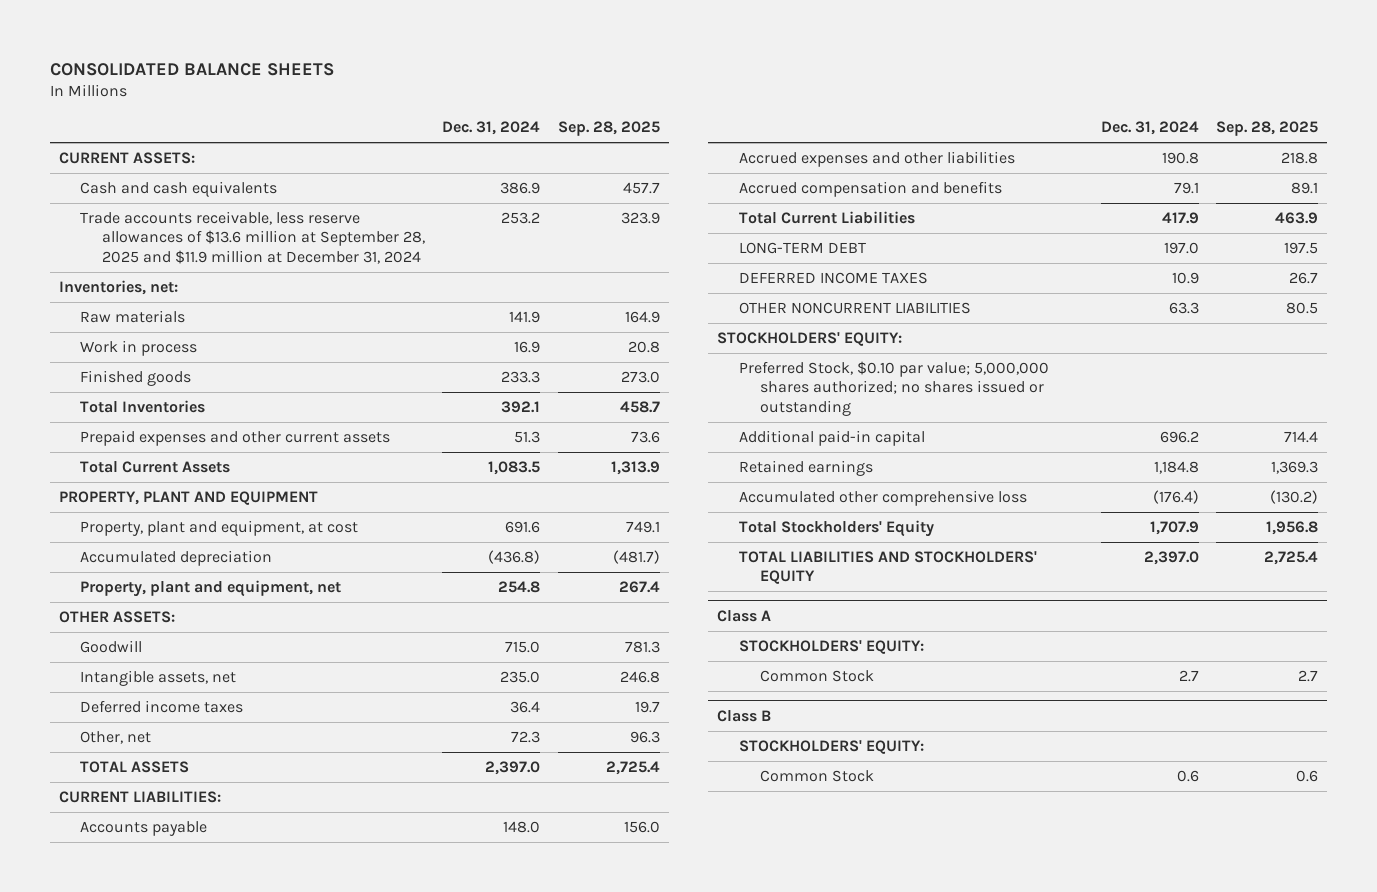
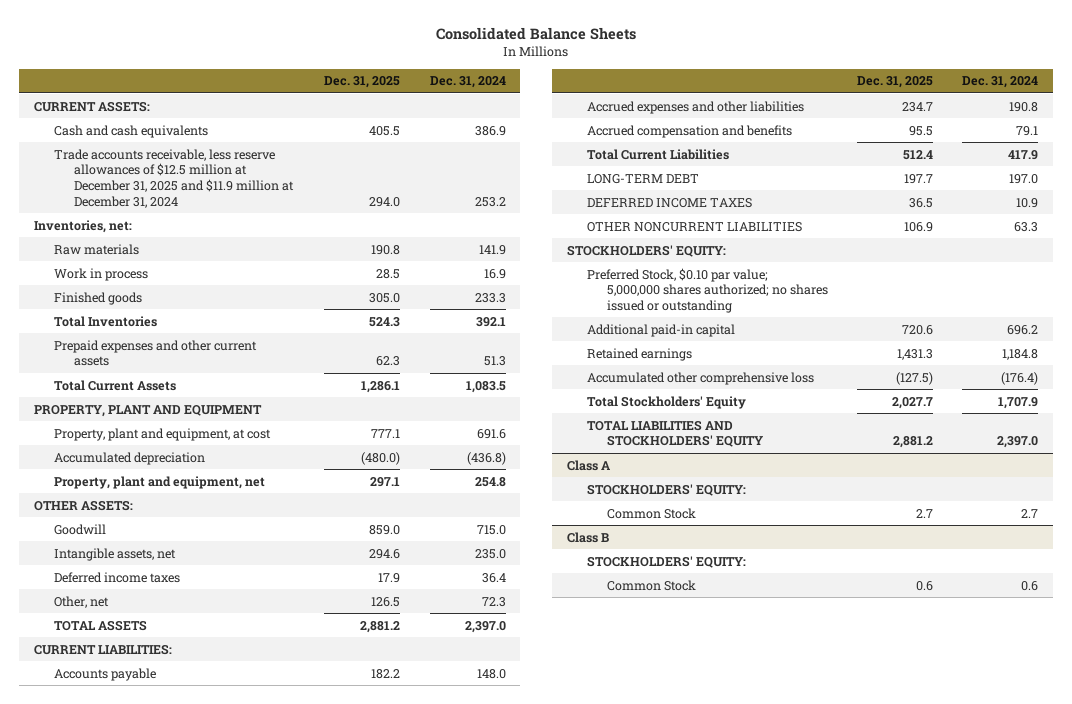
- CONSOLIDATED BALANCE SHEETS
+ Consolidated Balance Sheets
- | Dec. 31, 2024 | Sep. 28, 2025
+ | Dec. 31, 2025 | Dec. 31, 2024
- Trade accounts receivable, less reserve allowances of $13.6 million at September 28, 2025 and $11.9 million at December 31, 2024 | 253.2 | 323.9
+ Trade accounts receivable, less reserve allowances of $12.5 million at December 31, 2025 and $11.9 million at December 31, 2024 | 294.0 | 253.2

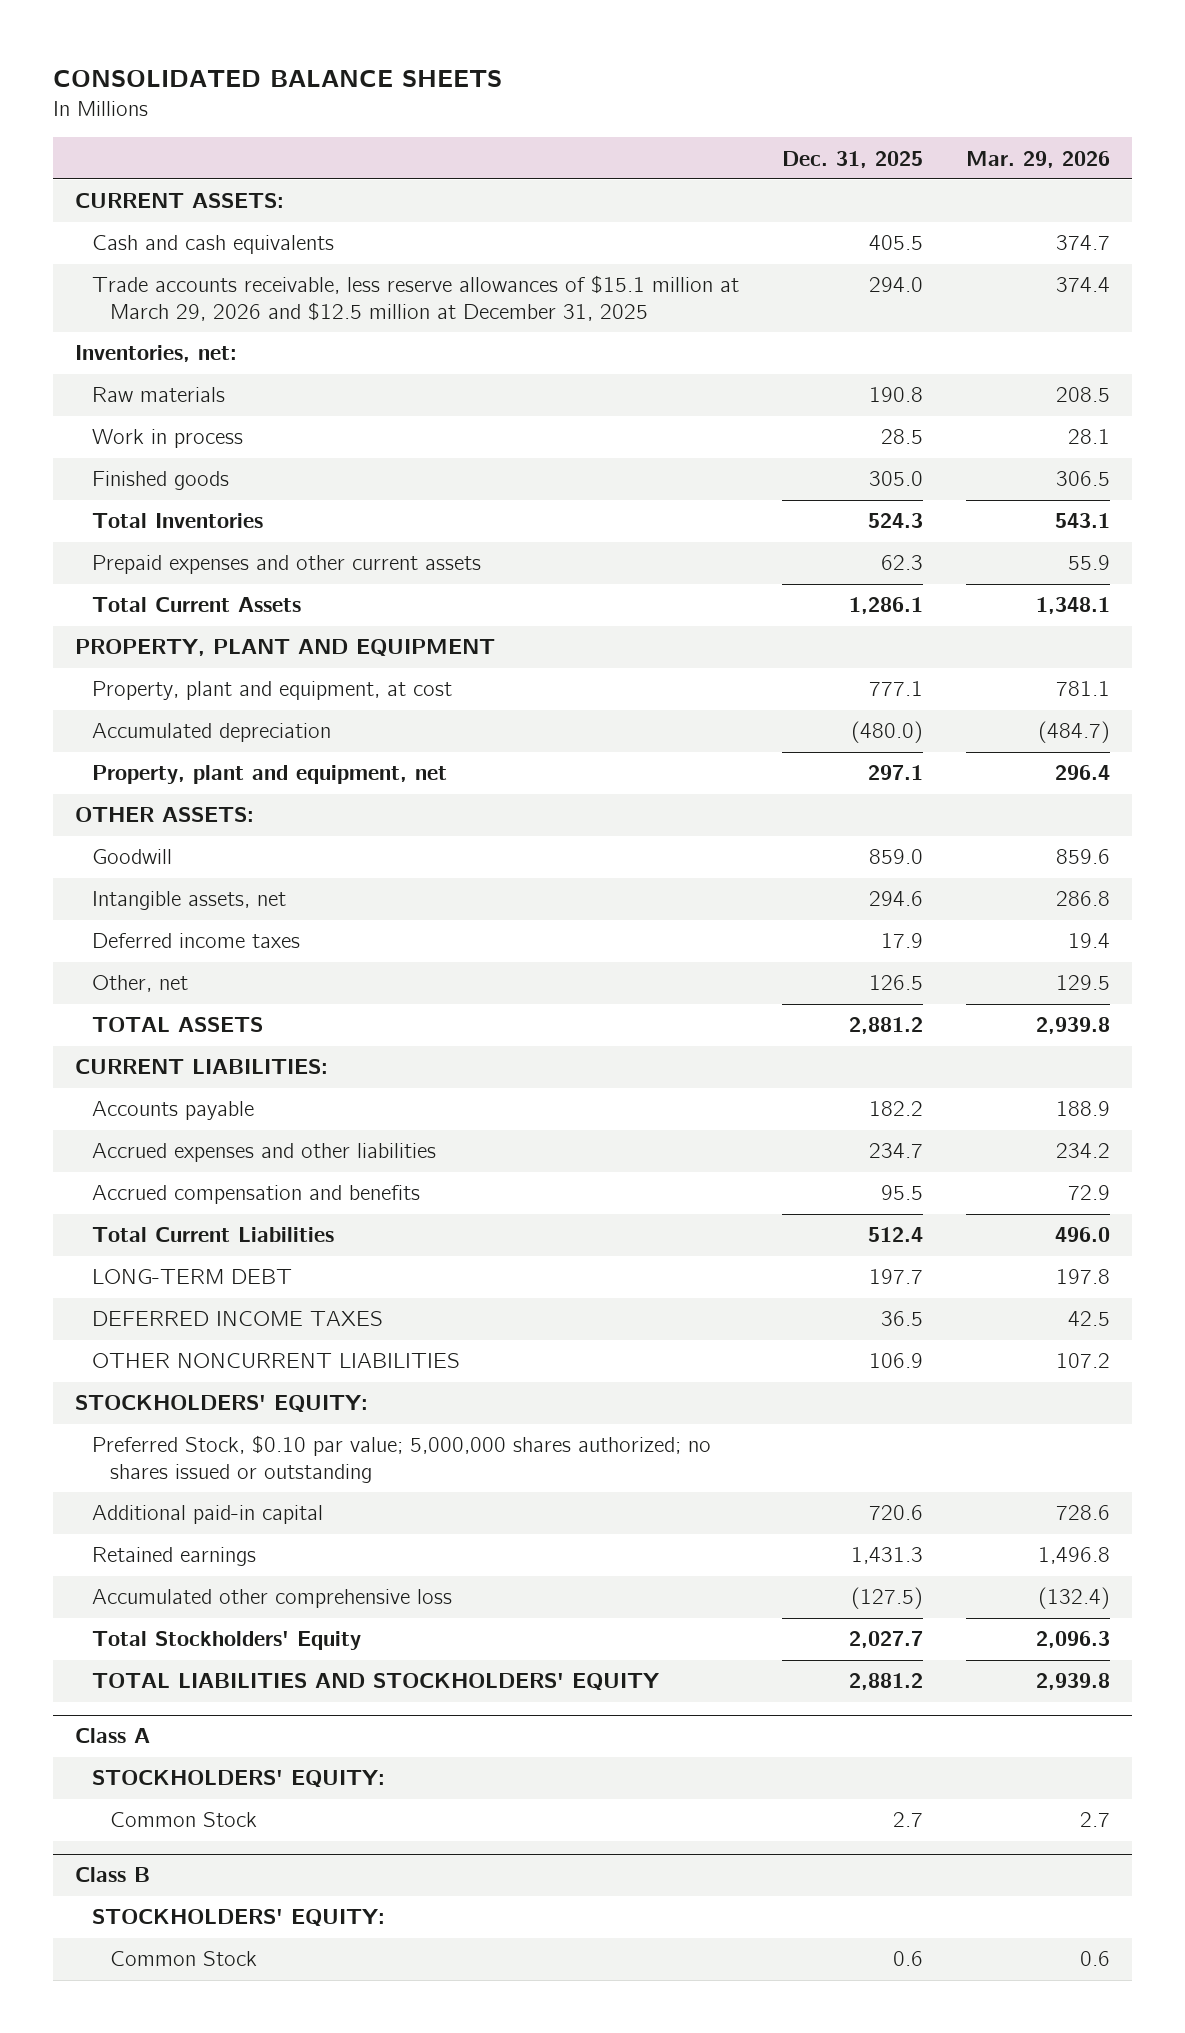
- Consolidated Balance Sheets
+ CONSOLIDATED BALANCE SHEETS
- | Dec. 31, 2025 | Dec. 31, 2024
+ | Dec. 31, 2025 | Mar. 29, 2026
- Trade accounts receivable, less reserve allowances of $12.5 million at December 31, 2025 and $11.9 million at December 31, 2024 | 294.0 | 253.2
+ Trade accounts receivable, less reserve allowances of $15.1 million at March 29, 2026 and $12.5 million at December 31, 2025 | 294.0 | 374.4

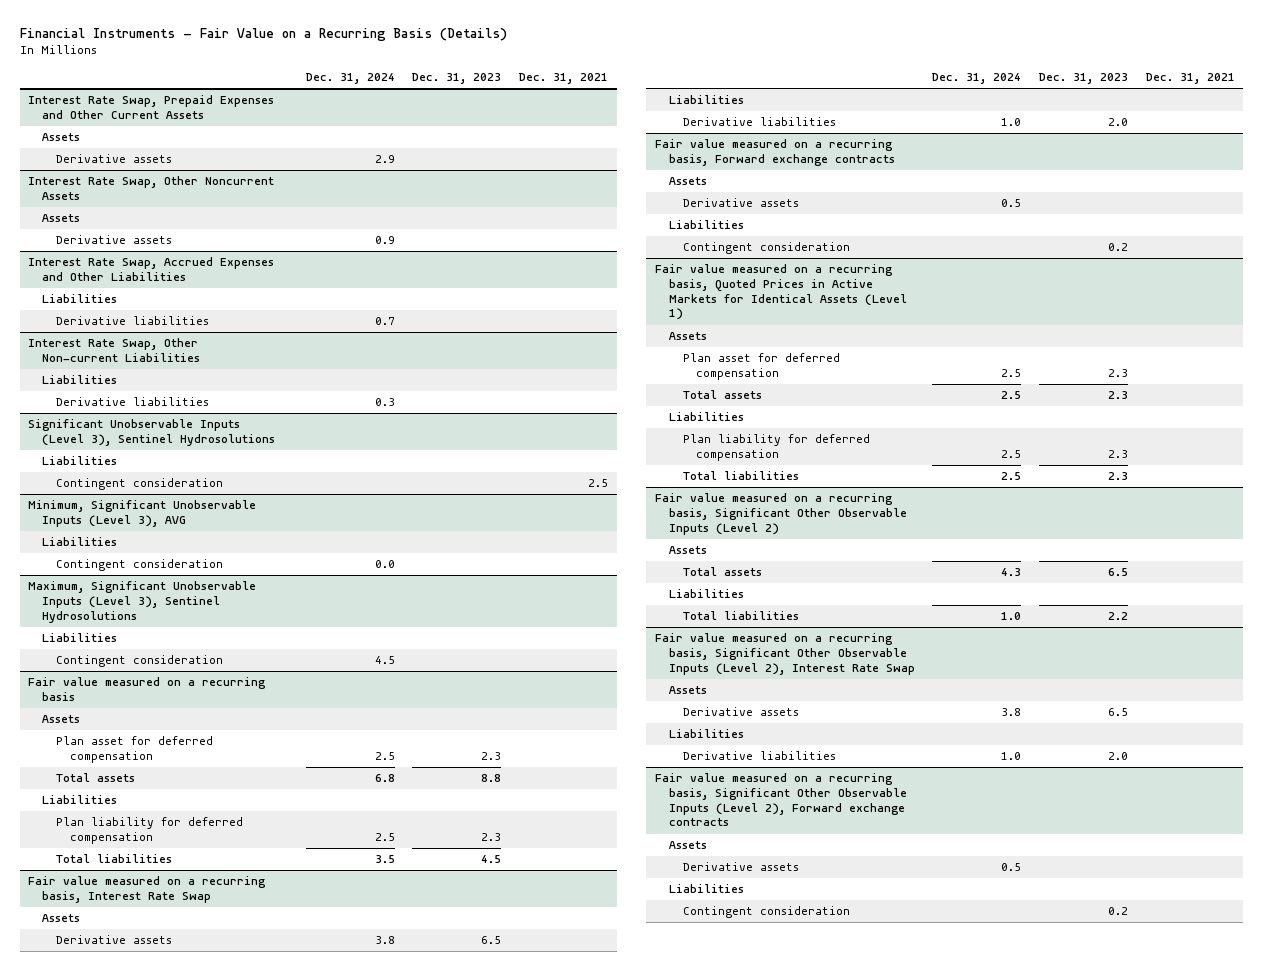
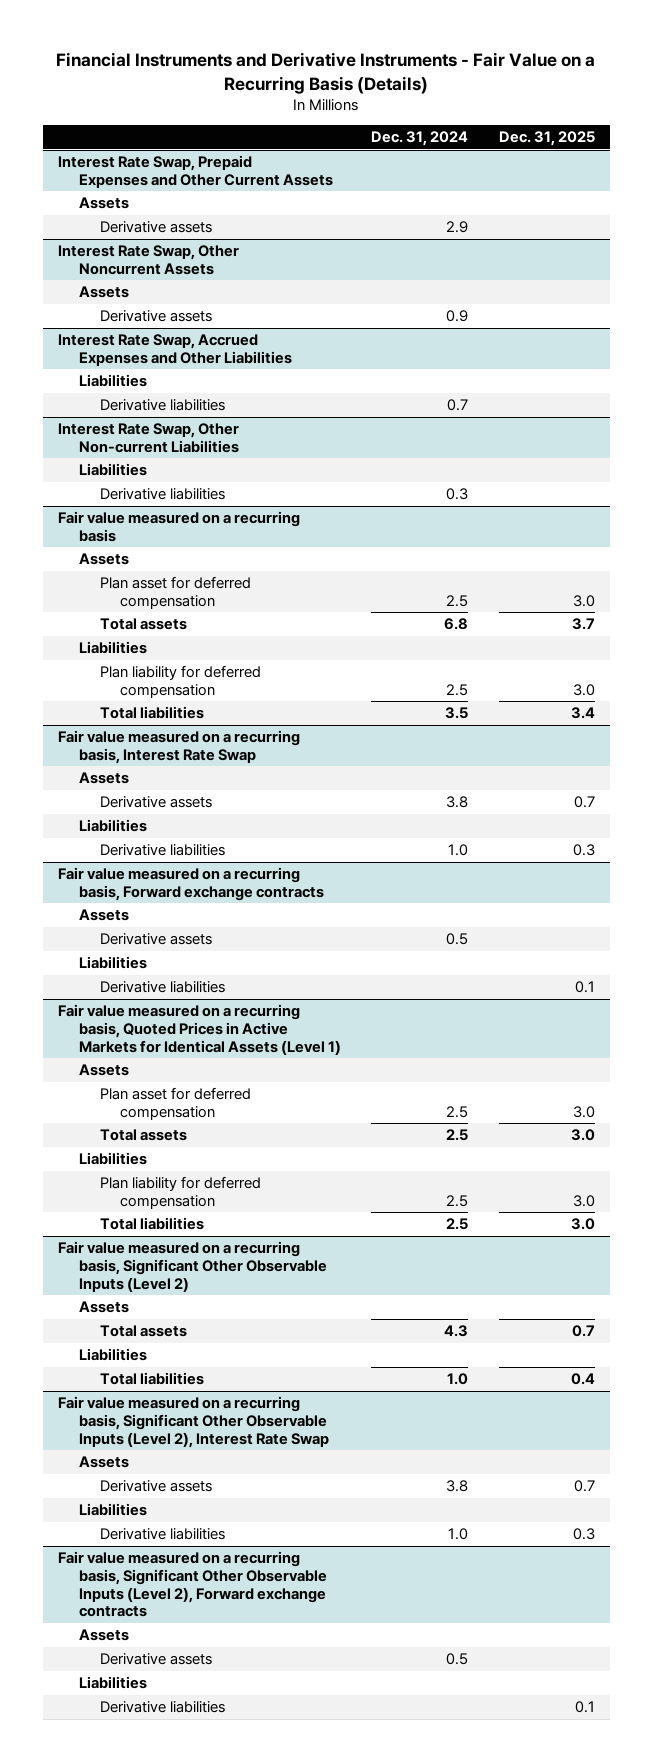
- Financial Instruments - Fair Value on a Recurring Basis (Details)
+ Financial Instruments and Derivative Instruments - Fair Value on a Recurring Basis (Details)
- | Dec. 31, 2024 | Dec. 31, 2023 | Dec. 31, 2021
+ | Dec. 31, 2024 | Dec. 31, 2025
- Significant Unobservable Inputs (Level 3), Sentinel Hydrosolutions
- Liabilities
- Contingent consideration | | | 2.5
- Minimum, Significant Unobservable Inputs (Level 3), AVG
- Liabilities
- Contingent consideration | 0.0 | |
- Maximum, Significant Unobservable Inputs (Level 3), Sentinel Hydrosolutions
- Liabilities
- Contingent consideration | 4.5 | |
@ Fair value measured on a recurring basis, Forward exchange contracts
- Contingent consideration | | 0.2 |
+ Derivative liabilities | | 0.1
@ Fair value measured on a recurring basis, Significant Other Observable Inputs (Level 2), Forward exchange contracts
- Contingent consideration | | 0.2 |
+ Derivative liabilities | | 0.1

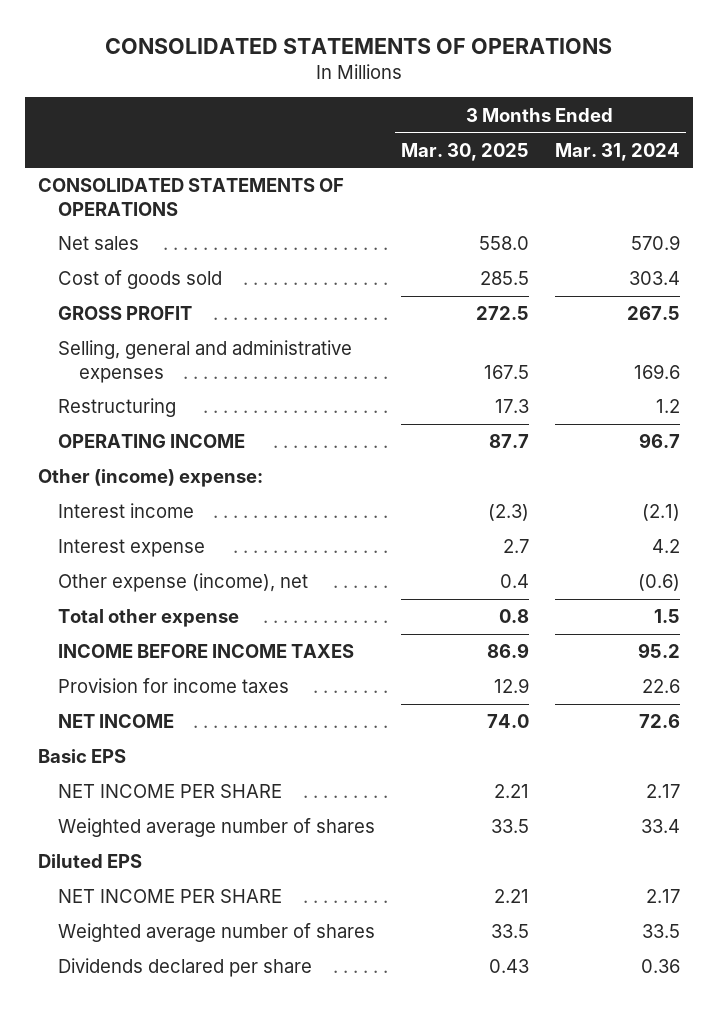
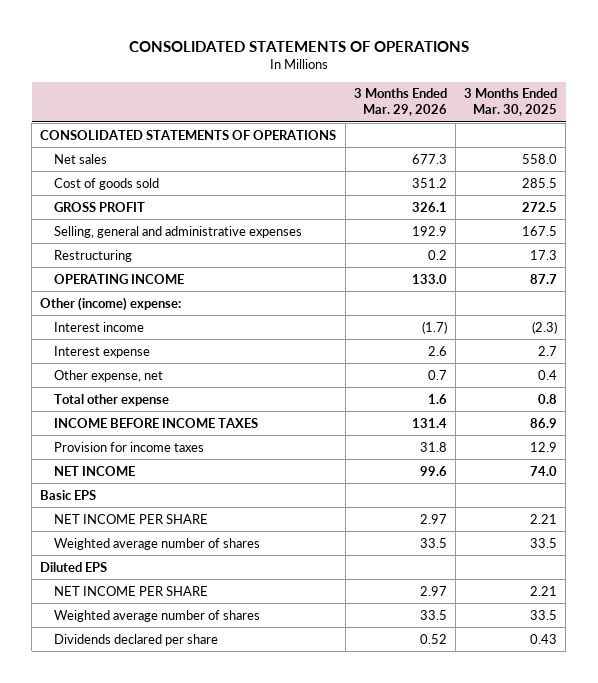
- | 3 Months Ended Mar. 30, 2025 | 3 Months Ended Mar. 31, 2024
+ | 3 Months Ended Mar. 29, 2026 | 3 Months Ended Mar. 30, 2025
- Other expense (income), net | 0.4 | (0.6)
+ Other expense, net | 0.7 | 0.4

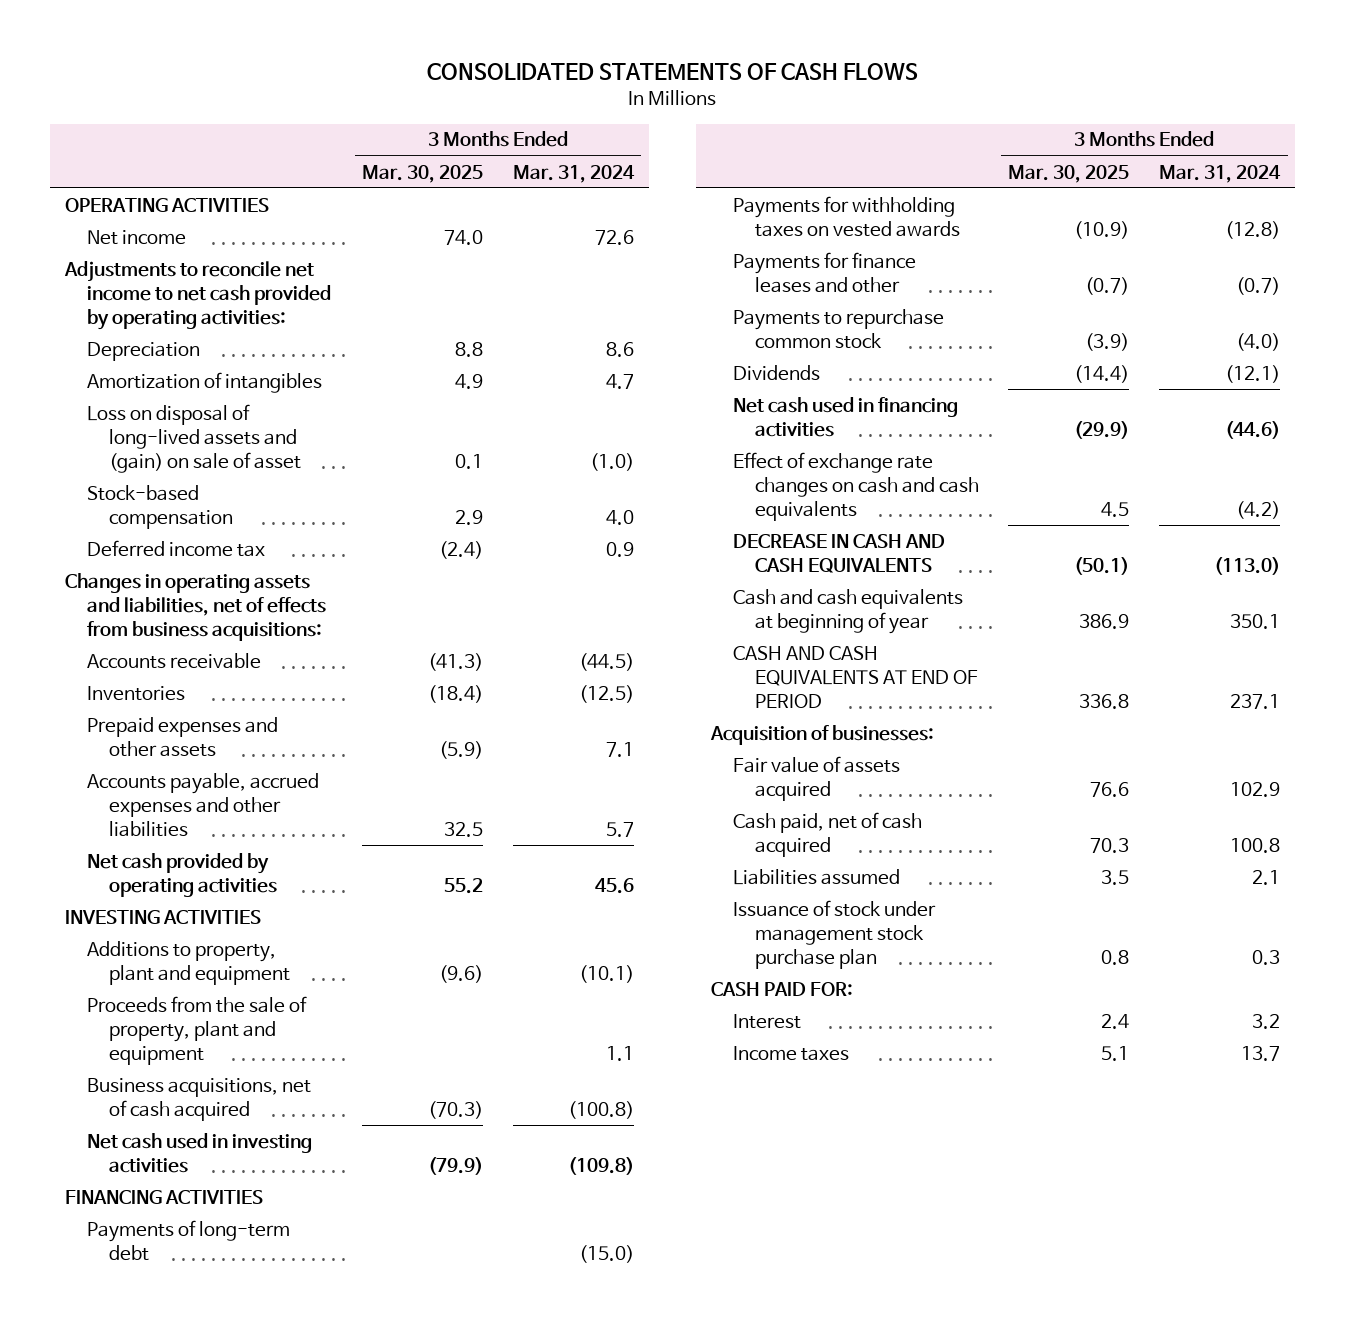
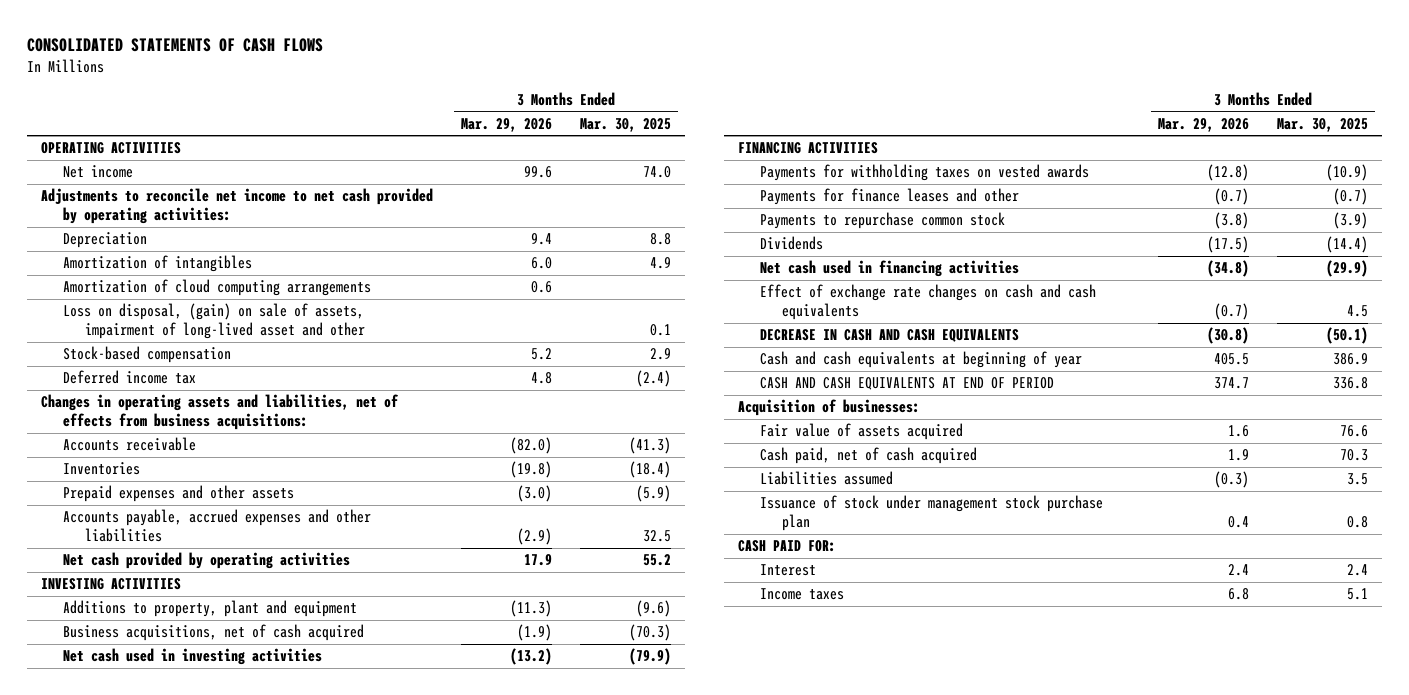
- | 3 Months Ended Mar. 30, 2025 | 3 Months Ended Mar. 31, 2024
+ | 3 Months Ended Mar. 29, 2026 | 3 Months Ended Mar. 30, 2025
- Loss on disposal of long-lived assets and (gain) on sale of asset | 0.1 | (1.0)
+ Amortization of cloud computing arrangements | 0.6 |
+ Loss on disposal, (gain) on sale of assets, impairment of long-lived asset and other | | 0.1
- Proceeds from the sale of property, plant and equipment | | 1.1
- Payments of long-term debt | | (15.0)

